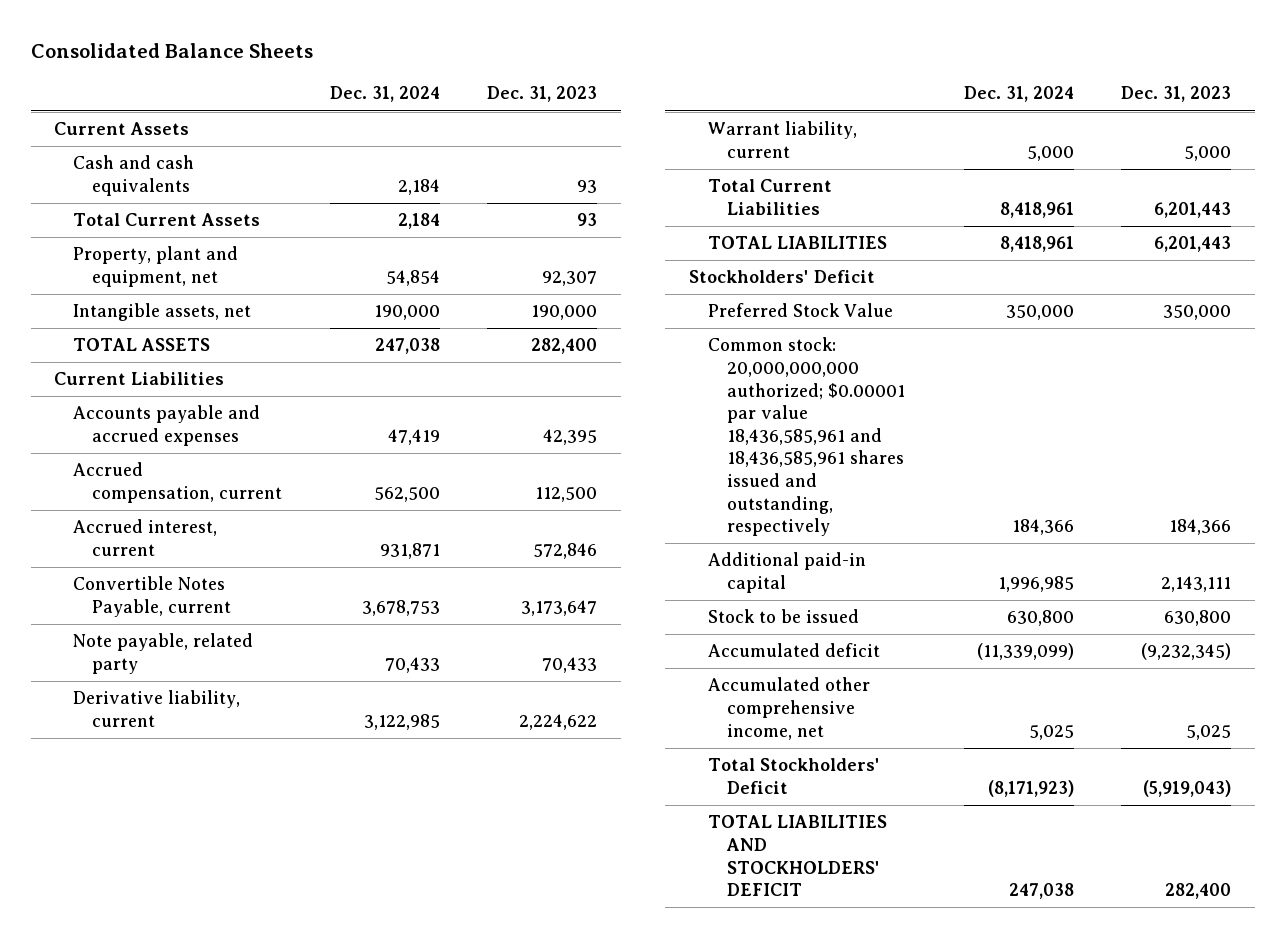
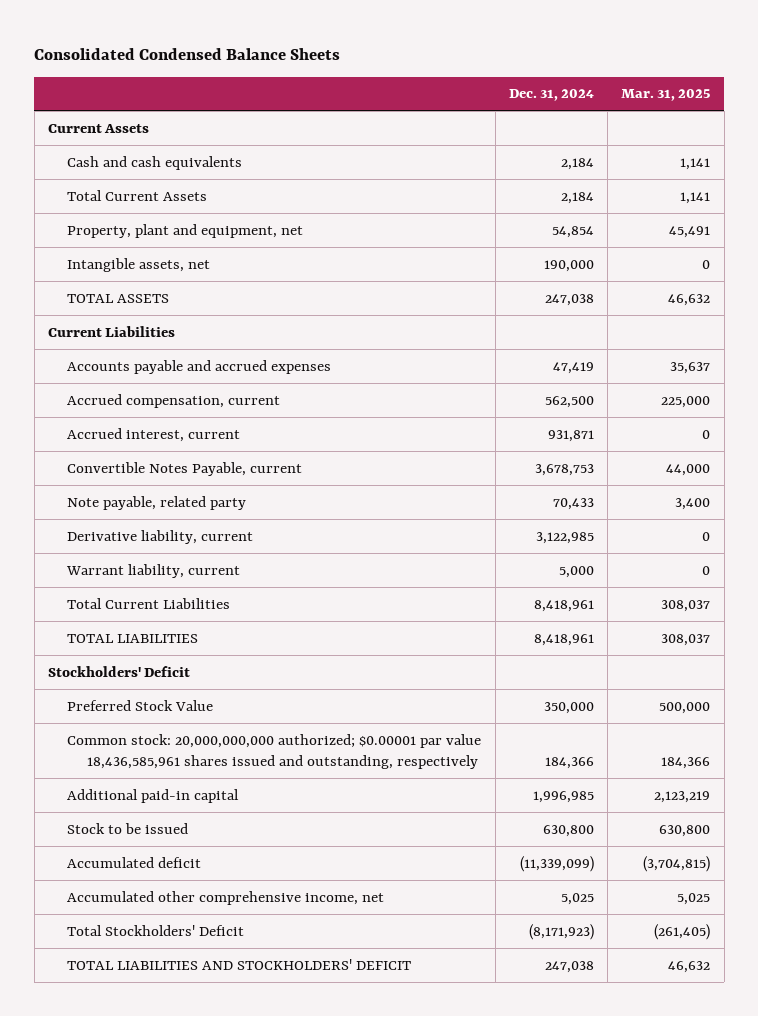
- Consolidated Balance Sheets
+ Consolidated Condensed Balance Sheets
- | Dec. 31, 2024 | Dec. 31, 2023
+ | Dec. 31, 2024 | Mar. 31, 2025
- Common stock: 20,000,000,000 authorized; $0.00001 par value 18,436,585,961 and 18,436,585,961 shares issued and outstanding, respectively | 184,366 | 184,366
+ Common stock: 20,000,000,000 authorized; $0.00001 par value 18,436,585,961 shares issued and outstanding, respectively | 184,366 | 184,366

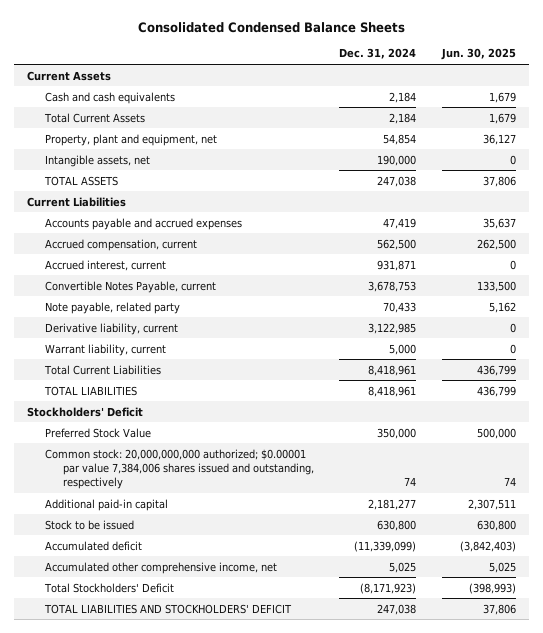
- | Dec. 31, 2024 | Mar. 31, 2025
+ | Dec. 31, 2024 | Jun. 30, 2025
- Common stock: 20,000,000,000 authorized; $0.00001 par value 18,436,585,961 shares issued and outstanding, respectively | 184,366 | 184,366
- Additional paid-in capital | 1,996,985 | 2,123,219
+ Common stock: 20,000,000,000 authorized; $0.00001 par value 7,384,006 shares issued and outstanding, respectively | 74 | 74
+ Additional paid-in capital | 2,181,277 | 2,307,511

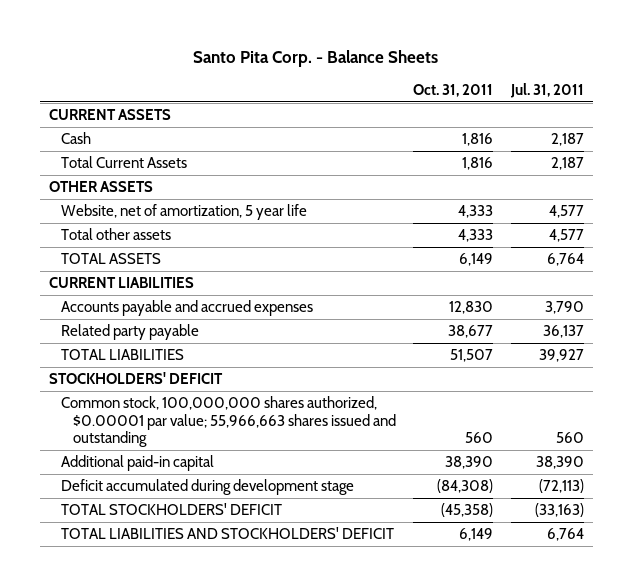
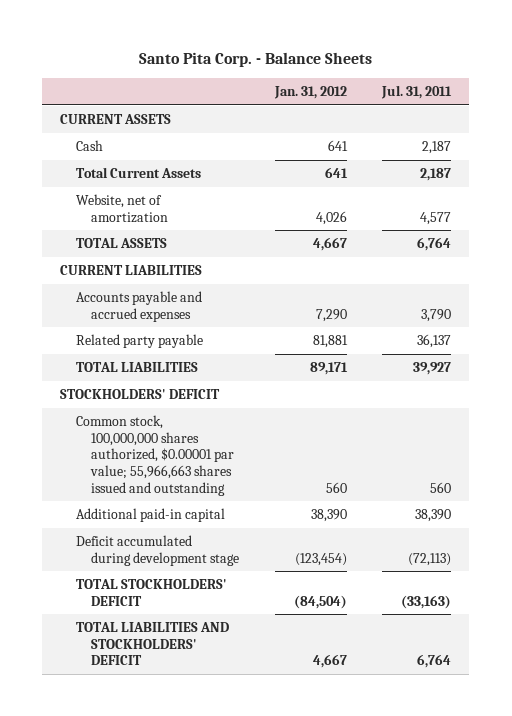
- | Oct. 31, 2011 | Jul. 31, 2011
+ | Jan. 31, 2012 | Jul. 31, 2011
- OTHER ASSETS
- Website, net of amortization, 5 year life | 4,333 | 4,577
- Total other assets | 4,333 | 4,577
+ Website, net of amortization | 4,026 | 4,577

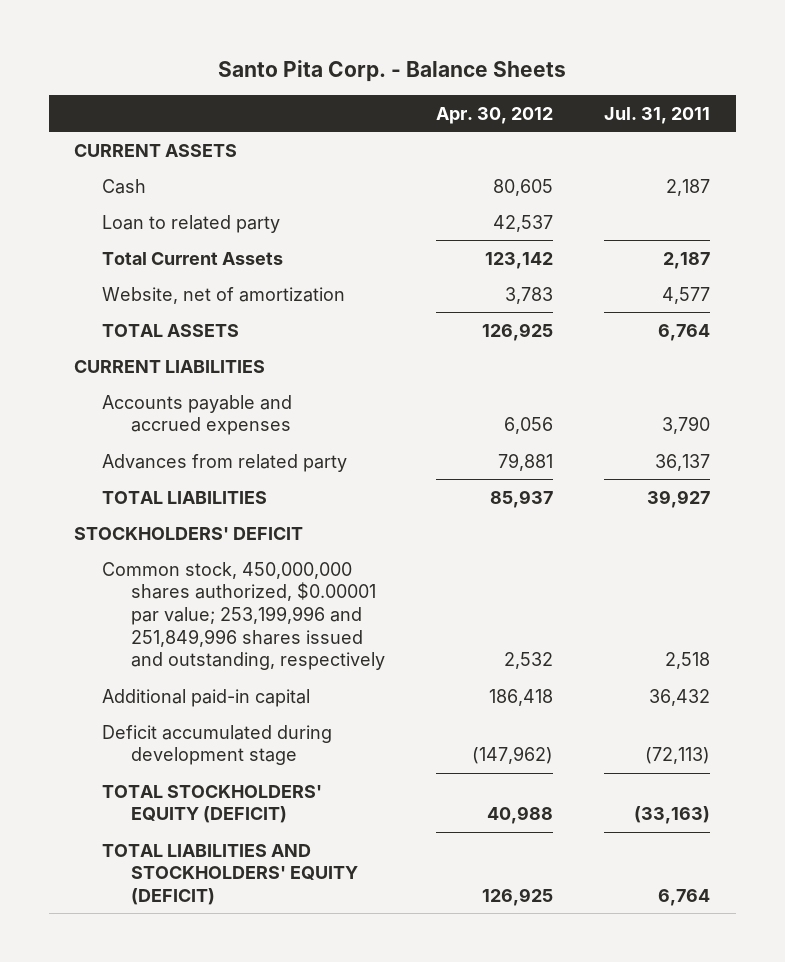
- | Jan. 31, 2012 | Jul. 31, 2011
+ | Apr. 30, 2012 | Jul. 31, 2011
+ Loan to related party | 42,537 |
- Related party payable | 81,881 | 36,137
+ Advances from related party | 79,881 | 36,137
- Common stock, 100,000,000 shares authorized, $0.00001 par value; 55,966,663 shares issued and outstanding | 560 | 560
- Additional paid-in capital | 38,390 | 38,390
+ Common stock, 450,000,000 shares authorized, $0.00001 par value; 253,199,996 and 251,849,996 shares issued and outstanding, respectively | 2,532 | 2,518
+ Additional paid-in capital | 186,418 | 36,432
- TOTAL STOCKHOLDERS' DEFICIT | (84,504) | (33,163)
- TOTAL LIABILITIES AND STOCKHOLDERS' DEFICIT | 4,667 | 6,764
+ TOTAL STOCKHOLDERS' EQUITY (DEFICIT) | 40,988 | (33,163)
+ TOTAL LIABILITIES AND STOCKHOLDERS' EQUITY (DEFICIT) | 126,925 | 6,764

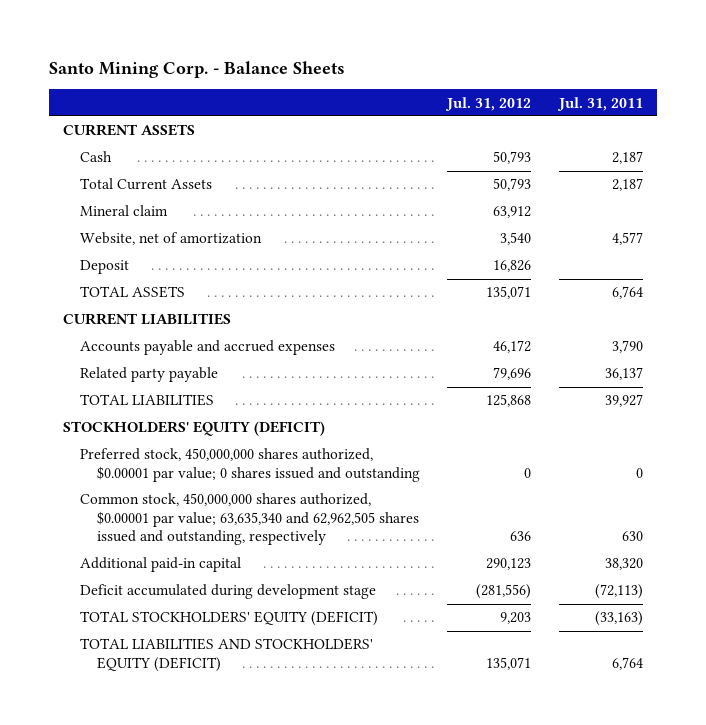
- Santo Pita Corp. - Balance Sheets
+ Santo Mining Corp. - Balance Sheets
- | Apr. 30, 2012 | Jul. 31, 2011
+ | Jul. 31, 2012 | Jul. 31, 2011
- Loan to related party | 42,537 |
+ Mineral claim | 63,912 |
+ Deposit | 16,826 |
- Advances from related party | 79,881 | 36,137
+ Related party payable | 79,696 | 36,137
- STOCKHOLDERS' DEFICIT
- Common stock, 450,000,000 shares authorized, $0.00001 par value; 253,199,996 and 251,849,996 shares issued and outstanding, respectively | 2,532 | 2,518
- Additional paid-in capital | 186,418 | 36,432
+ STOCKHOLDERS' EQUITY (DEFICIT)
+ Preferred stock, 450,000,000 shares authorized, $0.00001 par value; 0 shares issued and outstanding | 0 | 0
+ Common stock, 450,000,000 shares authorized, $0.00001 par value; 63,635,340 and 62,962,505 shares issued and outstanding, respectively | 636 | 630
+ Additional paid-in capital | 290,123 | 38,320

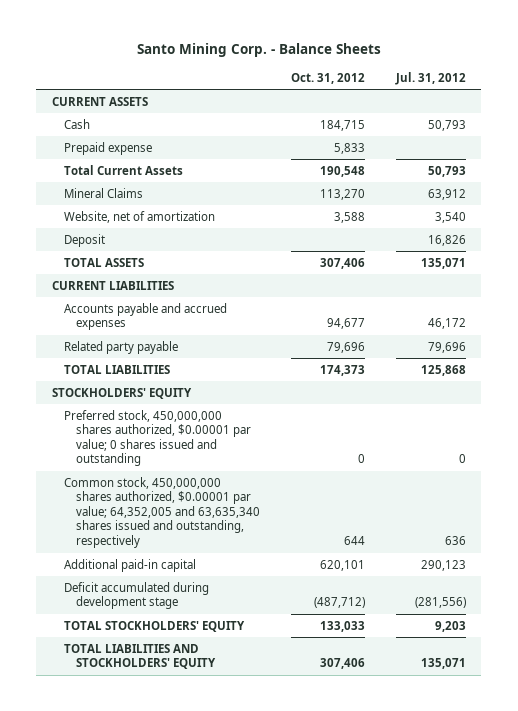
- | Jul. 31, 2012 | Jul. 31, 2011
+ | Oct. 31, 2012 | Jul. 31, 2012
+ Prepaid expense | 5,833 |
- Mineral claim | 63,912 |
+ Mineral Claims | 113,270 | 63,912
- STOCKHOLDERS' EQUITY (DEFICIT)
+ STOCKHOLDERS' EQUITY
- Common stock, 450,000,000 shares authorized, $0.00001 par value; 63,635,340 and 62,962,505 shares issued and outstanding, respectively | 636 | 630
+ Common stock, 450,000,000 shares authorized, $0.00001 par value; 64,352,005 and 63,635,340 shares issued and outstanding, respectively | 644 | 636
- TOTAL STOCKHOLDERS' EQUITY (DEFICIT) | 9,203 | (33,163)
- TOTAL LIABILITIES AND STOCKHOLDERS' EQUITY (DEFICIT) | 135,071 | 6,764
+ TOTAL STOCKHOLDERS' EQUITY | 133,033 | 9,203
+ TOTAL LIABILITIES AND STOCKHOLDERS' EQUITY | 307,406 | 135,071

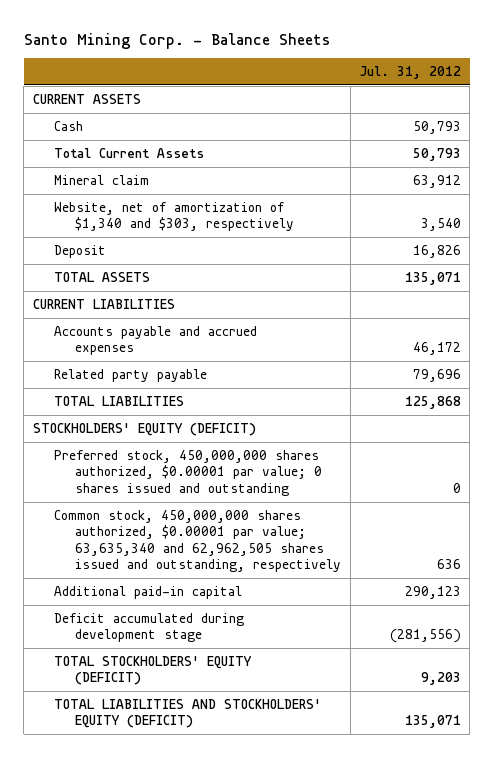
- | Oct. 31, 2012 | Jul. 31, 2012
+ | Jul. 31, 2012
- Prepaid expense | 5,833 |
- Mineral Claims | 113,270 | 63,912
- Website, net of amortization | 3,588 | 3,540
+ Mineral claim | 63,912
+ Website, net of amortization of $1,340 and $303, respectively | 3,540
- STOCKHOLDERS' EQUITY
+ STOCKHOLDERS' EQUITY (DEFICIT)
- Common stock, 450,000,000 shares authorized, $0.00001 par value; 64,352,005 and 63,635,340 shares issued and outstanding, respectively | 644 | 636
+ Common stock, 450,000,000 shares authorized, $0.00001 par value; 63,635,340 and 62,962,505 shares issued and outstanding, respectively | 636
- TOTAL STOCKHOLDERS' EQUITY | 133,033 | 9,203
- TOTAL LIABILITIES AND STOCKHOLDERS' EQUITY | 307,406 | 135,071
+ TOTAL STOCKHOLDERS' EQUITY (DEFICIT) | 9,203
+ TOTAL LIABILITIES AND STOCKHOLDERS' EQUITY (DEFICIT) | 135,071

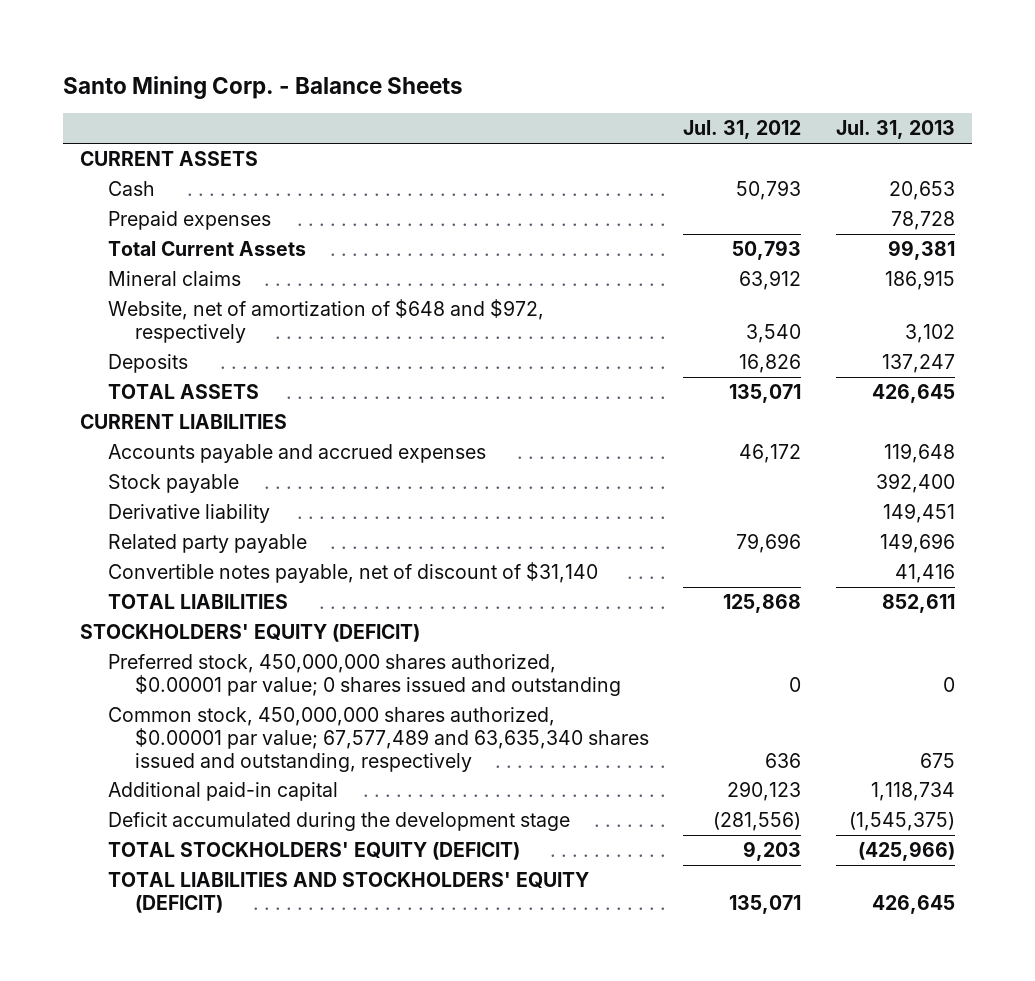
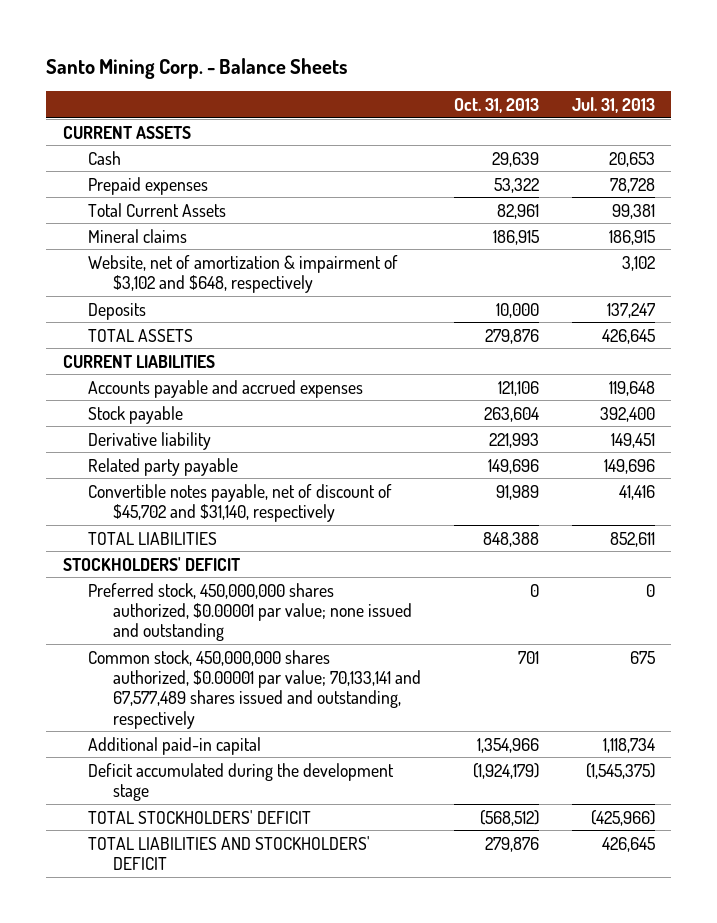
- | Jul. 31, 2012 | Jul. 31, 2013
+ | Oct. 31, 2013 | Jul. 31, 2013
- Website, net of amortization of $648 and $972, respectively | 3,540 | 3,102
+ Website, net of amortization & impairment of $3,102 and $648, respectively | | 3,102
- Convertible notes payable, net of discount of $31,140 | | 41,416
+ Convertible notes payable, net of discount of $45,702 and $31,140, respectively | 91,989 | 41,416
- STOCKHOLDERS' EQUITY (DEFICIT)
- Preferred stock, 450,000,000 shares authorized, $0.00001 par value; 0 shares issued and outstanding | 0 | 0
- Common stock, 450,000,000 shares authorized, $0.00001 par value; 67,577,489 and 63,635,340 shares issued and outstanding, respectively | 636 | 675
+ STOCKHOLDERS' DEFICIT
+ Preferred stock, 450,000,000 shares authorized, $0.00001 par value; none issued and outstanding | 0 | 0
+ Common stock, 450,000,000 shares authorized, $0.00001 par value; 70,133,141 and 67,577,489 shares issued and outstanding, respectively | 701 | 675
- TOTAL STOCKHOLDERS' EQUITY (DEFICIT) | 9,203 | (425,966)
- TOTAL LIABILITIES AND STOCKHOLDERS' EQUITY (DEFICIT) | 135,071 | 426,645
+ TOTAL STOCKHOLDERS' DEFICIT | (568,512) | (425,966)
+ TOTAL LIABILITIES AND STOCKHOLDERS' DEFICIT | 279,876 | 426,645

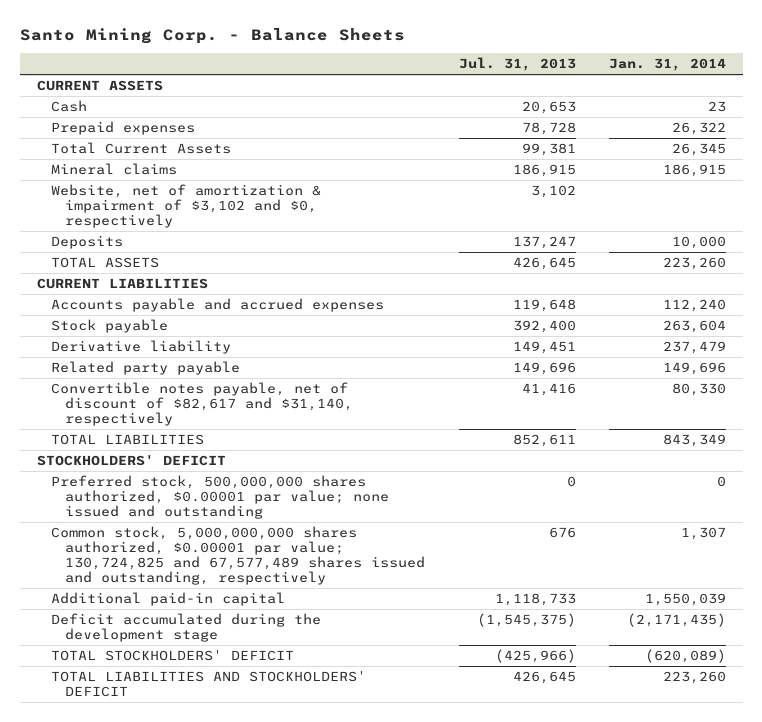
- | Oct. 31, 2013 | Jul. 31, 2013
+ | Jul. 31, 2013 | Jan. 31, 2014
- Website, net of amortization & impairment of $3,102 and $648, respectively | | 3,102
+ Website, net of amortization & impairment of $3,102 and $0, respectively | 3,102 |
- Convertible notes payable, net of discount of $45,702 and $31,140, respectively | 91,989 | 41,416
+ Convertible notes payable, net of discount of $82,617 and $31,140, respectively | 41,416 | 80,330
- Preferred stock, 450,000,000 shares authorized, $0.00001 par value; none issued and outstanding | 0 | 0
- Common stock, 450,000,000 shares authorized, $0.00001 par value; 70,133,141 and 67,577,489 shares issued and outstanding, respectively | 701 | 675
- Additional paid-in capital | 1,354,966 | 1,118,734
+ Preferred stock, 500,000,000 shares authorized, $0.00001 par value; none issued and outstanding | 0 | 0
+ Common stock, 5,000,000,000 shares authorized, $0.00001 par value; 130,724,825 and 67,577,489 shares issued and outstanding, respectively | 676 | 1,307
+ Additional paid-in capital | 1,118,733 | 1,550,039

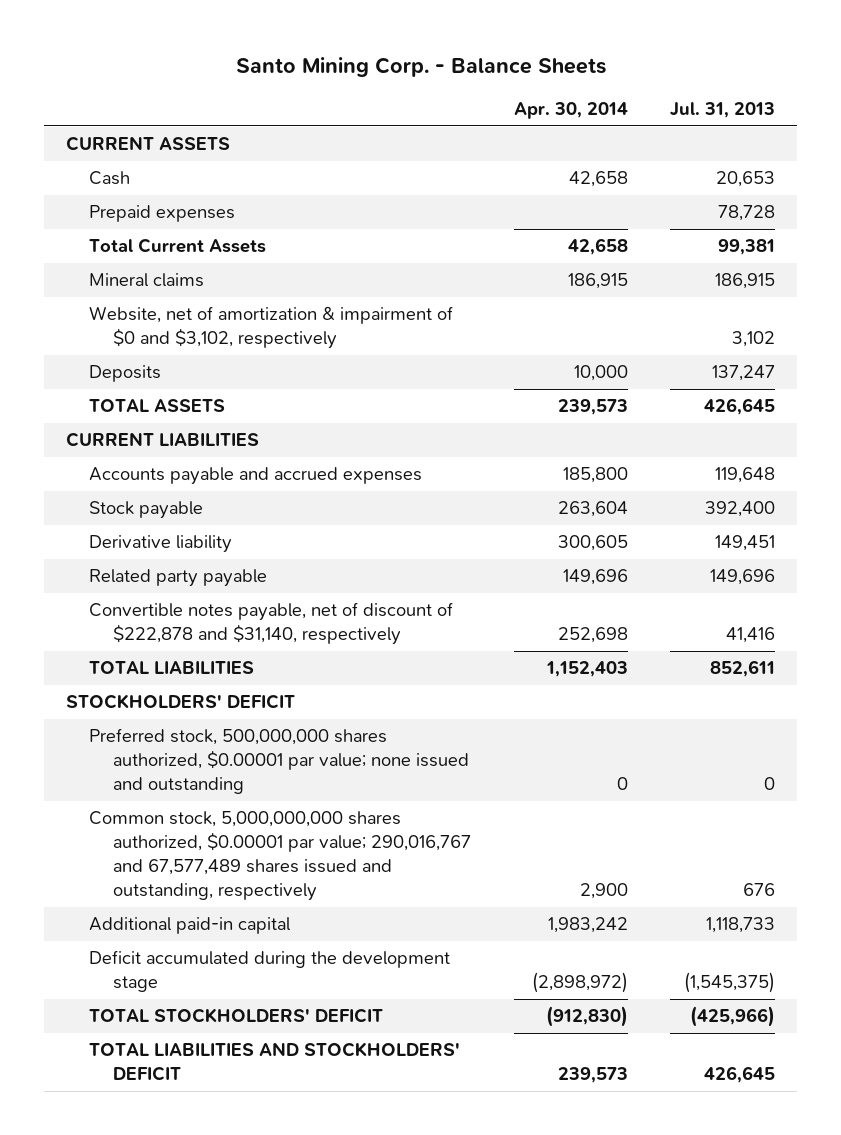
- | Jul. 31, 2013 | Jan. 31, 2014
+ | Apr. 30, 2014 | Jul. 31, 2013
- Website, net of amortization & impairment of $3,102 and $0, respectively | 3,102 |
+ Website, net of amortization & impairment of $0 and $3,102, respectively | | 3,102
- Convertible notes payable, net of discount of $82,617 and $31,140, respectively | 41,416 | 80,330
+ Convertible notes payable, net of discount of $222,878 and $31,140, respectively | 252,698 | 41,416
- Common stock, 5,000,000,000 shares authorized, $0.00001 par value; 130,724,825 and 67,577,489 shares issued and outstanding, respectively | 676 | 1,307
+ Common stock, 5,000,000,000 shares authorized, $0.00001 par value; 290,016,767 and 67,577,489 shares issued and outstanding, respectively | 2,900 | 676

